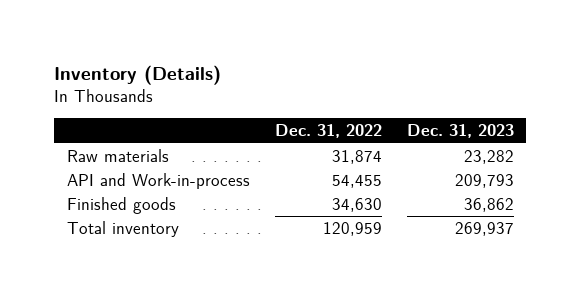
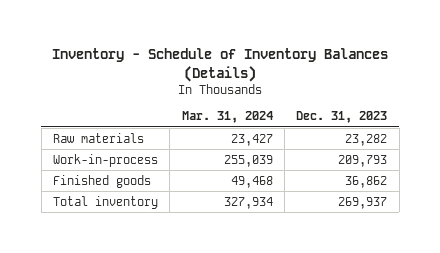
- Inventory (Details)
+ Inventory - Schedule of Inventory Balances (Details)
- | Dec. 31, 2022 | Dec. 31, 2023
+ | Mar. 31, 2024 | Dec. 31, 2023
- API and Work-in-process | 54,455 | 209,793
+ Work-in-process | 255,039 | 209,793

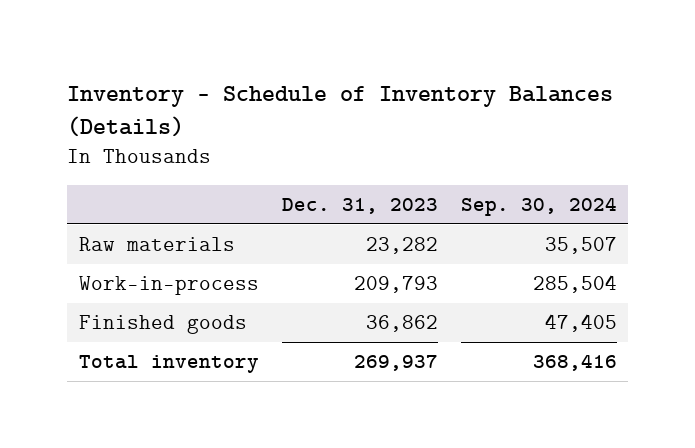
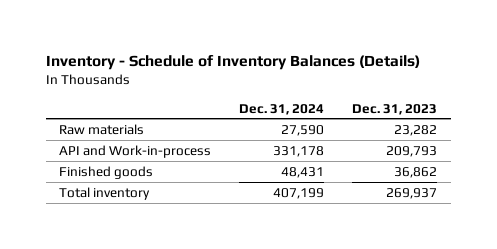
- | Dec. 31, 2023 | Sep. 30, 2024
+ | Dec. 31, 2024 | Dec. 31, 2023
- Work-in-process | 209,793 | 285,504
+ API and Work-in-process | 331,178 | 209,793

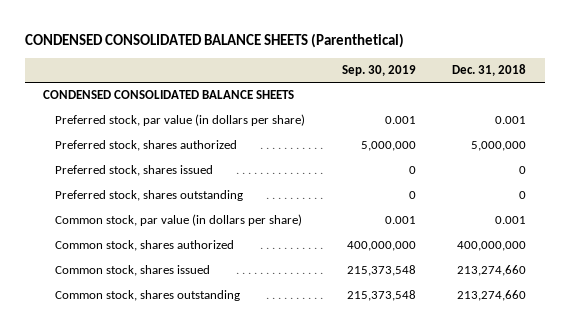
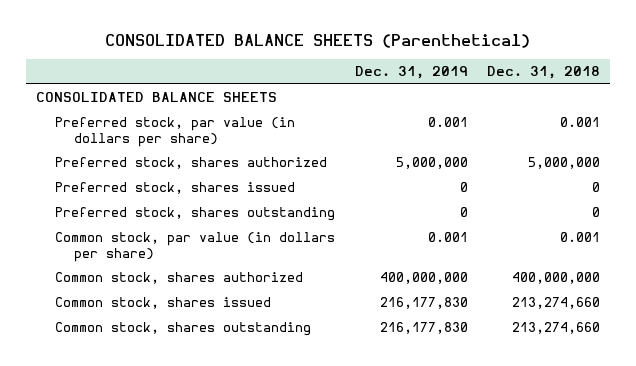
- CONDENSED CONSOLIDATED BALANCE SHEETS (Parenthetical)
+ CONSOLIDATED BALANCE SHEETS (Parenthetical)
- | Sep. 30, 2019 | Dec. 31, 2018
+ | Dec. 31, 2019 | Dec. 31, 2018
- CONDENSED CONSOLIDATED BALANCE SHEETS
+ CONSOLIDATED BALANCE SHEETS

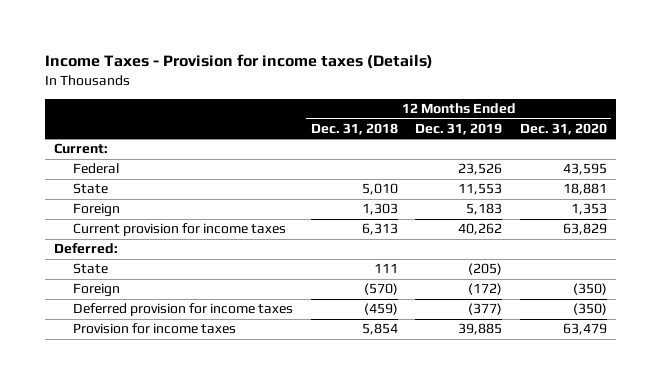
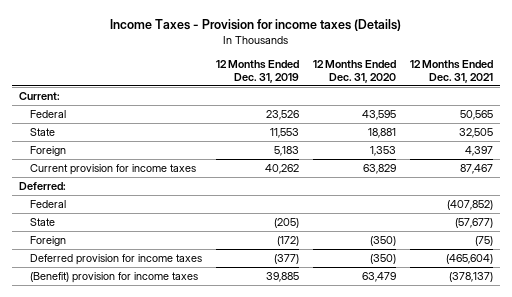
- | 12 Months Ended Dec. 31, 2018 | 12 Months Ended Dec. 31, 2019 | 12 Months Ended Dec. 31, 2020
+ | 12 Months Ended Dec. 31, 2019 | 12 Months Ended Dec. 31, 2020 | 12 Months Ended Dec. 31, 2021
+ Federal | | | (407,852)
- Provision for income taxes | 5,854 | 39,885 | 63,479
+ (Benefit) provision for income taxes | 39,885 | 63,479 | (378,137)

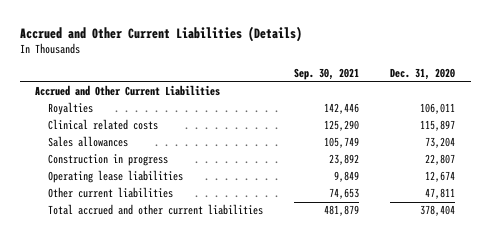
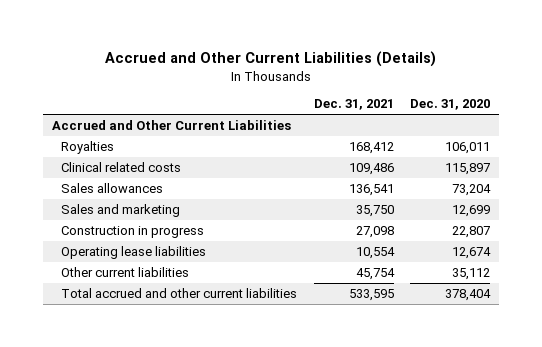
- | Sep. 30, 2021 | Dec. 31, 2020
+ | Dec. 31, 2021 | Dec. 31, 2020
+ Sales and marketing | 35,750 | 12,699
- Other current liabilities | 74,653 | 47,811
+ Other current liabilities | 45,754 | 35,112

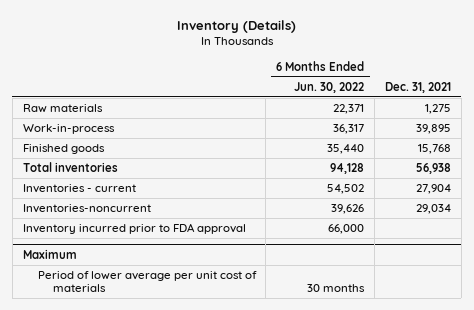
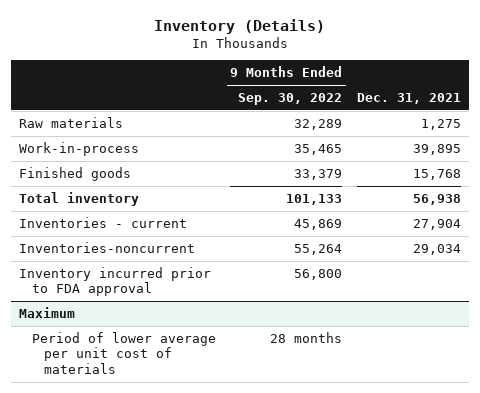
- | 6 Months Ended Jun. 30, 2022 | Dec. 31, 2021
+ | 9 Months Ended Sep. 30, 2022 | Dec. 31, 2021
- Total inventories | 94,128 | 56,938
+ Total inventory | 101,133 | 56,938

